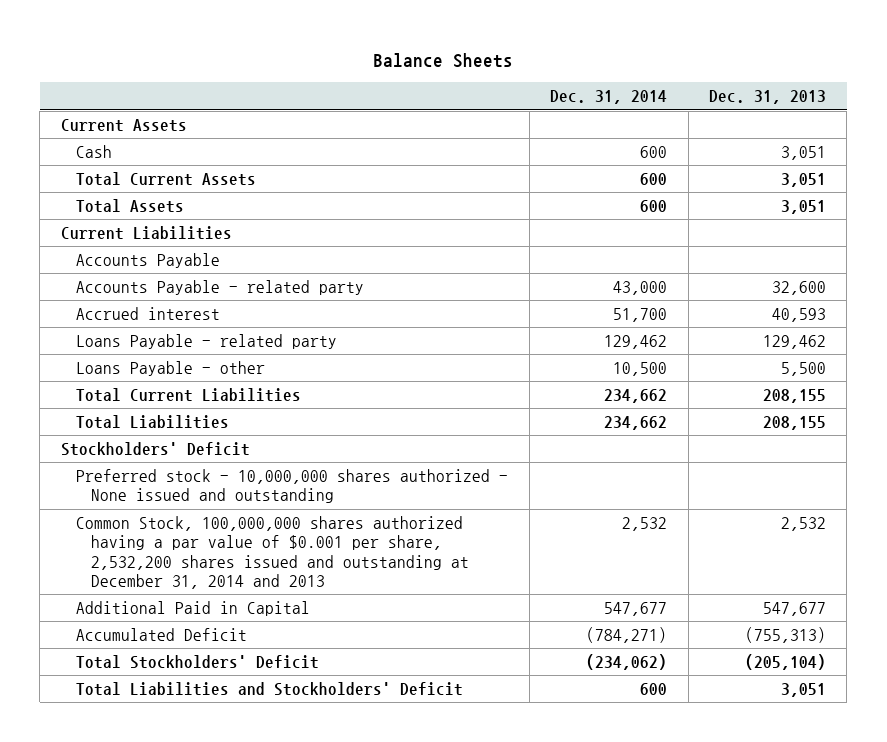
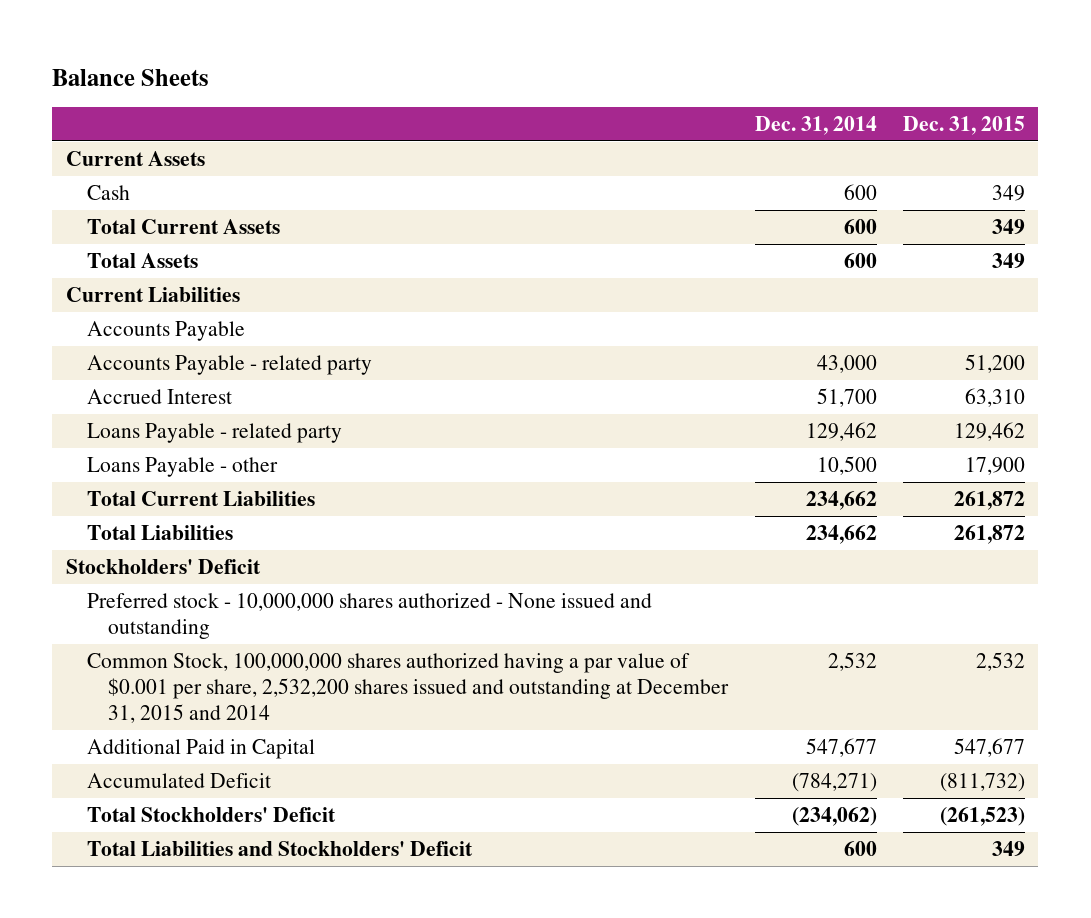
- | Dec. 31, 2014 | Dec. 31, 2013
+ | Dec. 31, 2014 | Dec. 31, 2015
- Accrued interest | 51,700 | 40,593
+ Accrued Interest | 51,700 | 63,310
- Common Stock, 100,000,000 shares authorized having a par value of $0.001 per share, 2,532,200 shares issued and outstanding at December 31, 2014 and 2013 | 2,532 | 2,532
+ Common Stock, 100,000,000 shares authorized having a par value of $0.001 per share, 2,532,200 shares issued and outstanding at December 31, 2015 and 2014 | 2,532 | 2,532

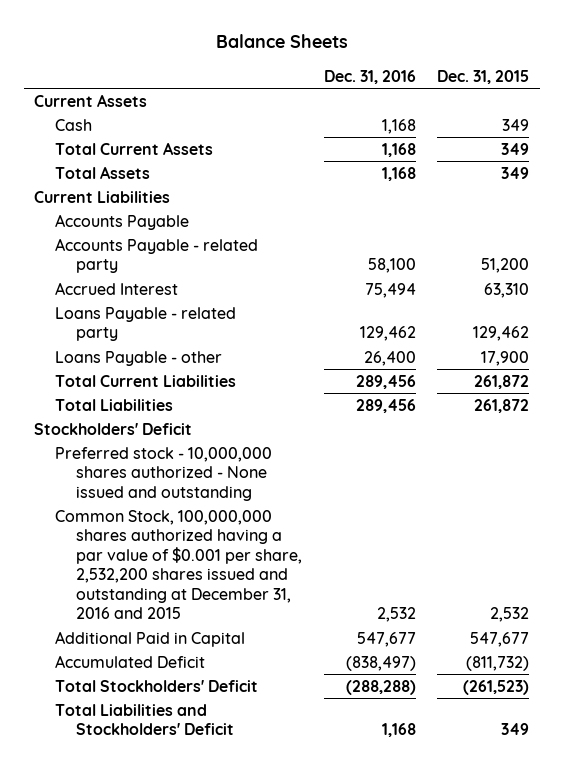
- | Dec. 31, 2014 | Dec. 31, 2015
+ | Dec. 31, 2016 | Dec. 31, 2015
- Common Stock, 100,000,000 shares authorized having a par value of $0.001 per share, 2,532,200 shares issued and outstanding at December 31, 2015 and 2014 | 2,532 | 2,532
+ Common Stock, 100,000,000 shares authorized having a par value of $0.001 per share, 2,532,200 shares issued and outstanding at December 31, 2016 and 2015 | 2,532 | 2,532

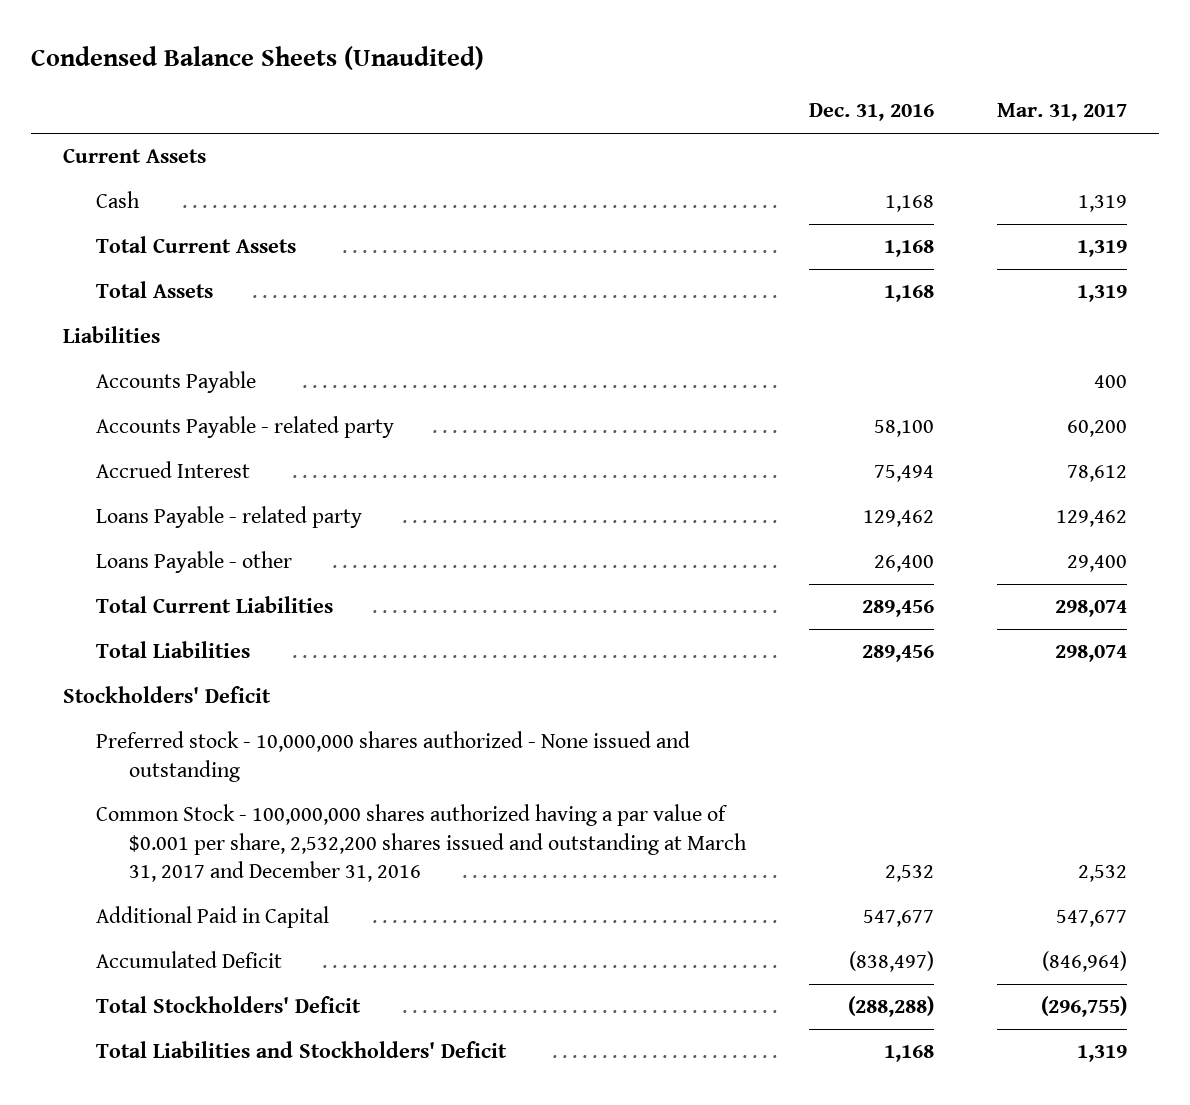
- Balance Sheets
+ Condensed Balance Sheets (Unaudited)
- | Dec. 31, 2016 | Dec. 31, 2015
+ | Dec. 31, 2016 | Mar. 31, 2017
- Current Liabilities
+ Liabilities
- Common Stock, 100,000,000 shares authorized having a par value of $0.001 per share, 2,532,200 shares issued and outstanding at December 31, 2016 and 2015 | 2,532 | 2,532
+ Common Stock - 100,000,000 shares authorized having a par value of $0.001 per share, 2,532,200 shares issued and outstanding at March 31, 2017 and December 31, 2016 | 2,532 | 2,532

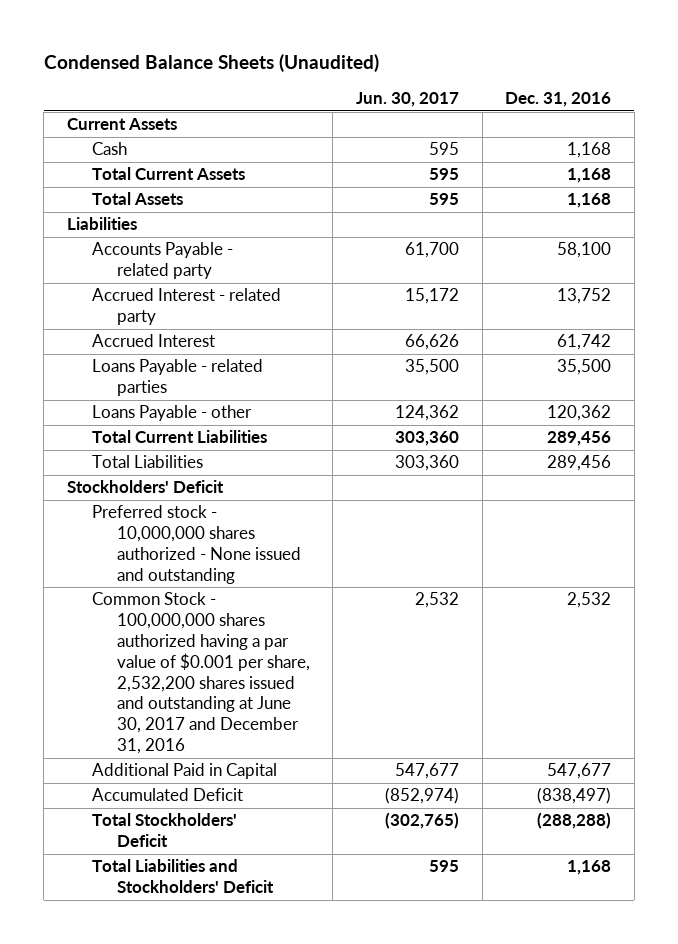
- | Dec. 31, 2016 | Mar. 31, 2017
+ | Jun. 30, 2017 | Dec. 31, 2016
- Accounts Payable | | 400
- Accrued Interest | 75,494 | 78,612
- Loans Payable - related party | 129,462 | 129,462
- Loans Payable - other | 26,400 | 29,400
+ Accrued Interest - related party | 15,172 | 13,752
+ Accrued Interest | 66,626 | 61,742
+ Loans Payable - related parties | 35,500 | 35,500
+ Loans Payable - other | 124,362 | 120,362
- Common Stock - 100,000,000 shares authorized having a par value of $0.001 per share, 2,532,200 shares issued and outstanding at March 31, 2017 and December 31, 2016 | 2,532 | 2,532
+ Common Stock - 100,000,000 shares authorized having a par value of $0.001 per share, 2,532,200 shares issued and outstanding at June 30, 2017 and December 31, 2016 | 2,532 | 2,532

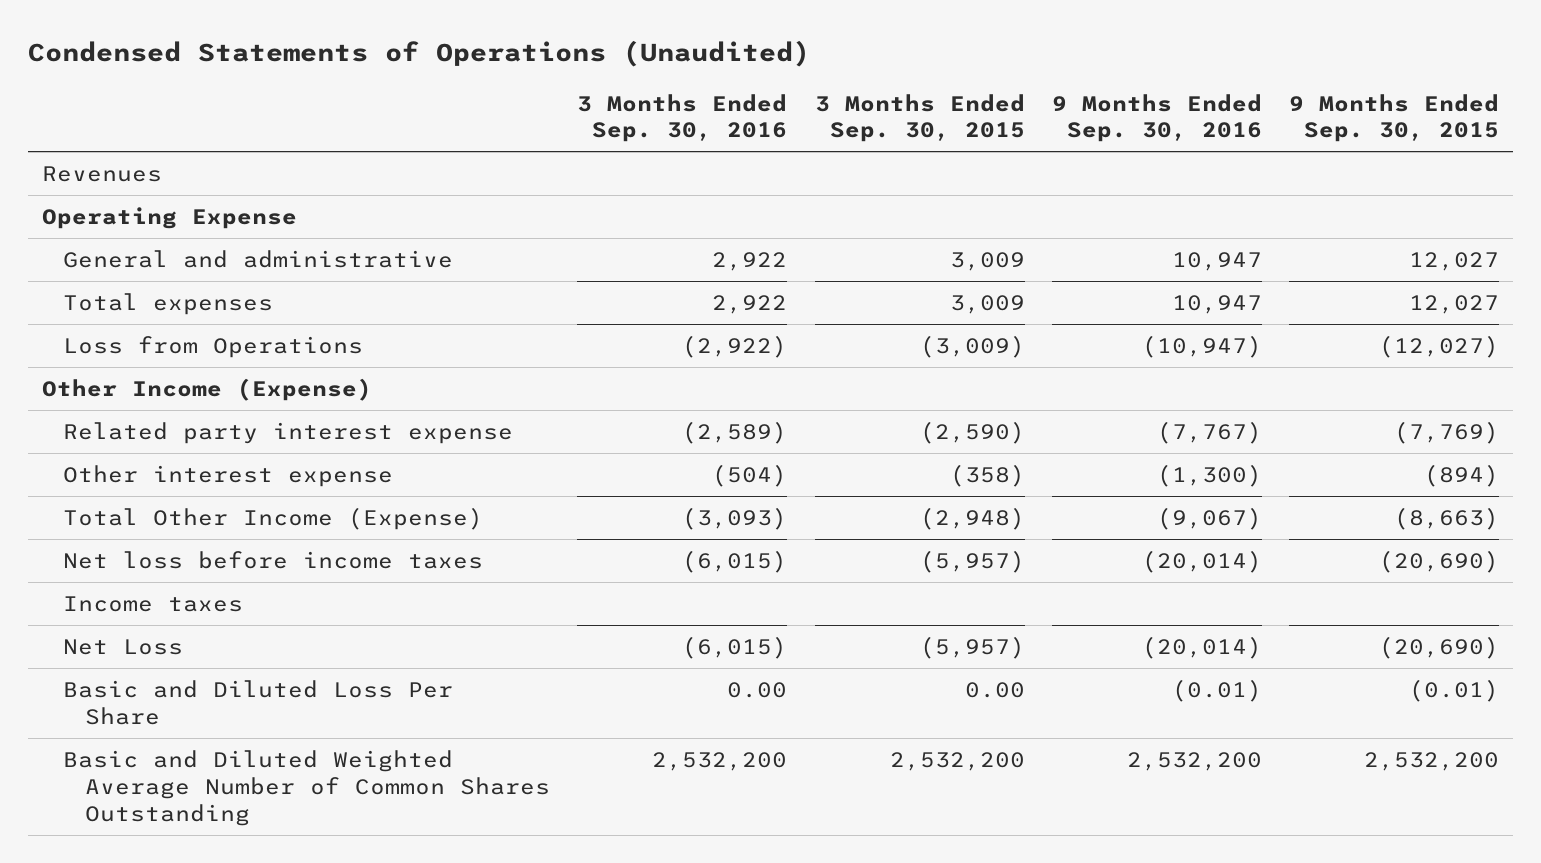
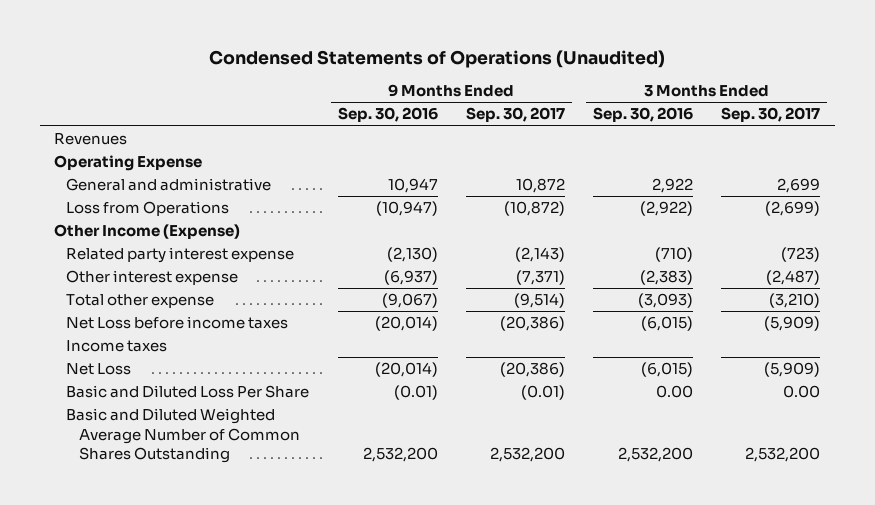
- | 3 Months Ended Sep. 30, 2016 | 3 Months Ended Sep. 30, 2015 | 9 Months Ended Sep. 30, 2016 | 9 Months Ended Sep. 30, 2015
+ | 9 Months Ended Sep. 30, 2016 | 9 Months Ended Sep. 30, 2017 | 3 Months Ended Sep. 30, 2016 | 3 Months Ended Sep. 30, 2017
- Total expenses | 2,922 | 3,009 | 10,947 | 12,027
- Related party interest expense | (2,589) | (2,590) | (7,767) | (7,769)
- Other interest expense | (504) | (358) | (1,300) | (894)
- Total Other Income (Expense) | (3,093) | (2,948) | (9,067) | (8,663)
- Net loss before income taxes | (6,015) | (5,957) | (20,014) | (20,690)
+ Related party interest expense | (2,130) | (2,143) | (710) | (723)
+ Other interest expense | (6,937) | (7,371) | (2,383) | (2,487)
+ Total other expense | (9,067) | (9,514) | (3,093) | (3,210)
+ Net Loss before income taxes | (20,014) | (20,386) | (6,015) | (5,909)

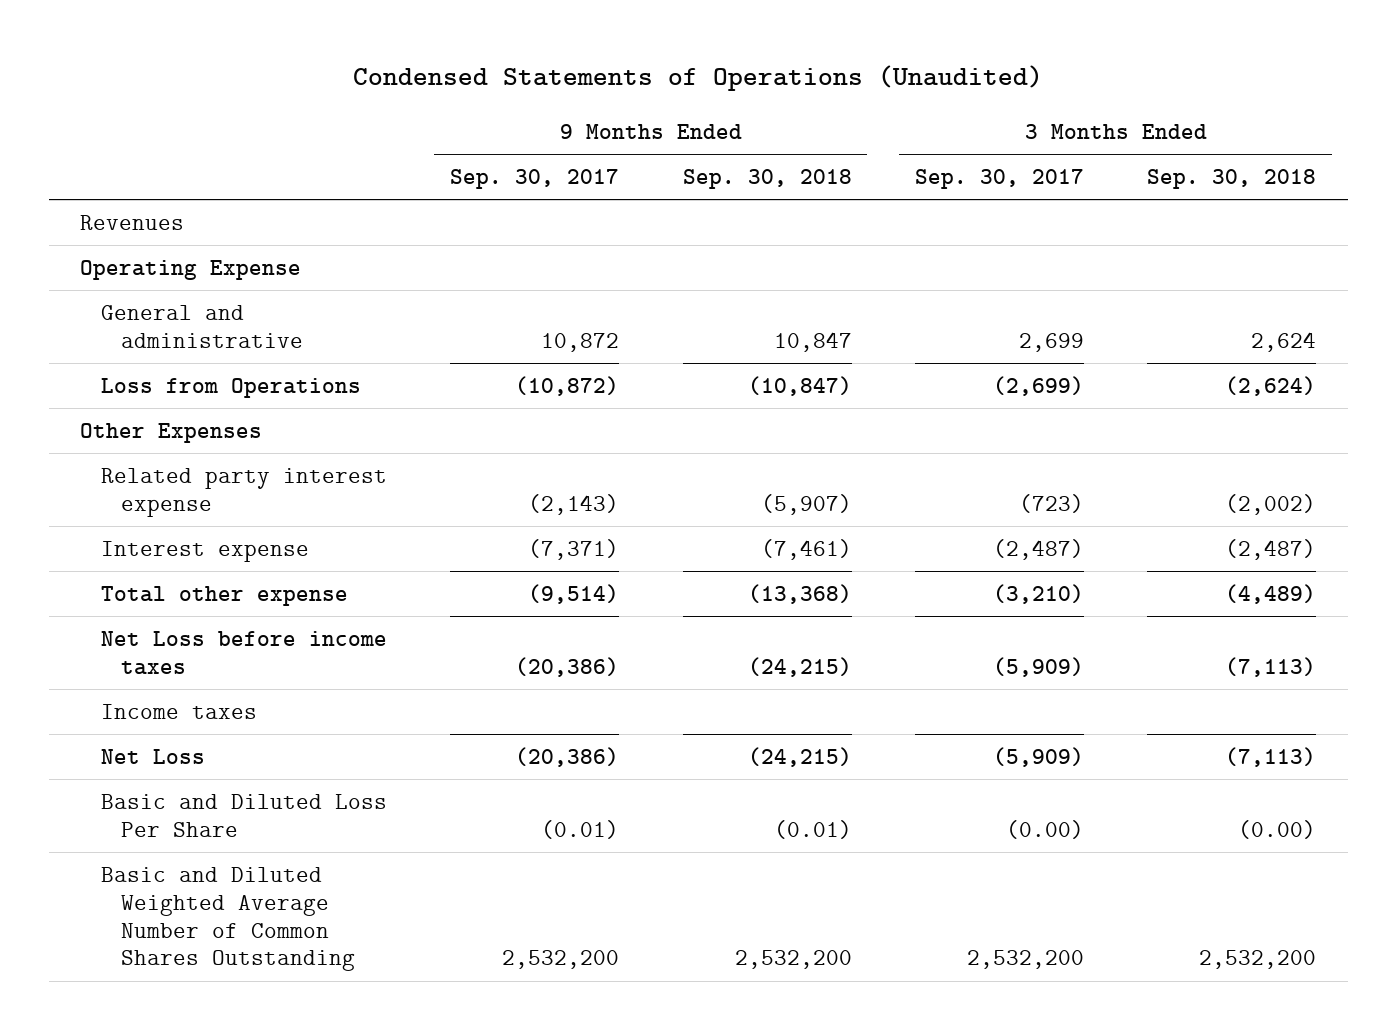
- | 9 Months Ended Sep. 30, 2016 | 9 Months Ended Sep. 30, 2017 | 3 Months Ended Sep. 30, 2016 | 3 Months Ended Sep. 30, 2017
+ | 9 Months Ended Sep. 30, 2017 | 9 Months Ended Sep. 30, 2018 | 3 Months Ended Sep. 30, 2017 | 3 Months Ended Sep. 30, 2018
- Other Income (Expense)
+ Other Expenses
- Other interest expense | (6,937) | (7,371) | (2,383) | (2,487)
+ Interest expense | (7,371) | (7,461) | (2,487) | (2,487)
- Basic and Diluted Loss Per Share | (0.01) | (0.01) | 0.00 | 0.00
+ Basic and Diluted Loss Per Share | (0.01) | (0.01) | (0.00) | (0.00)

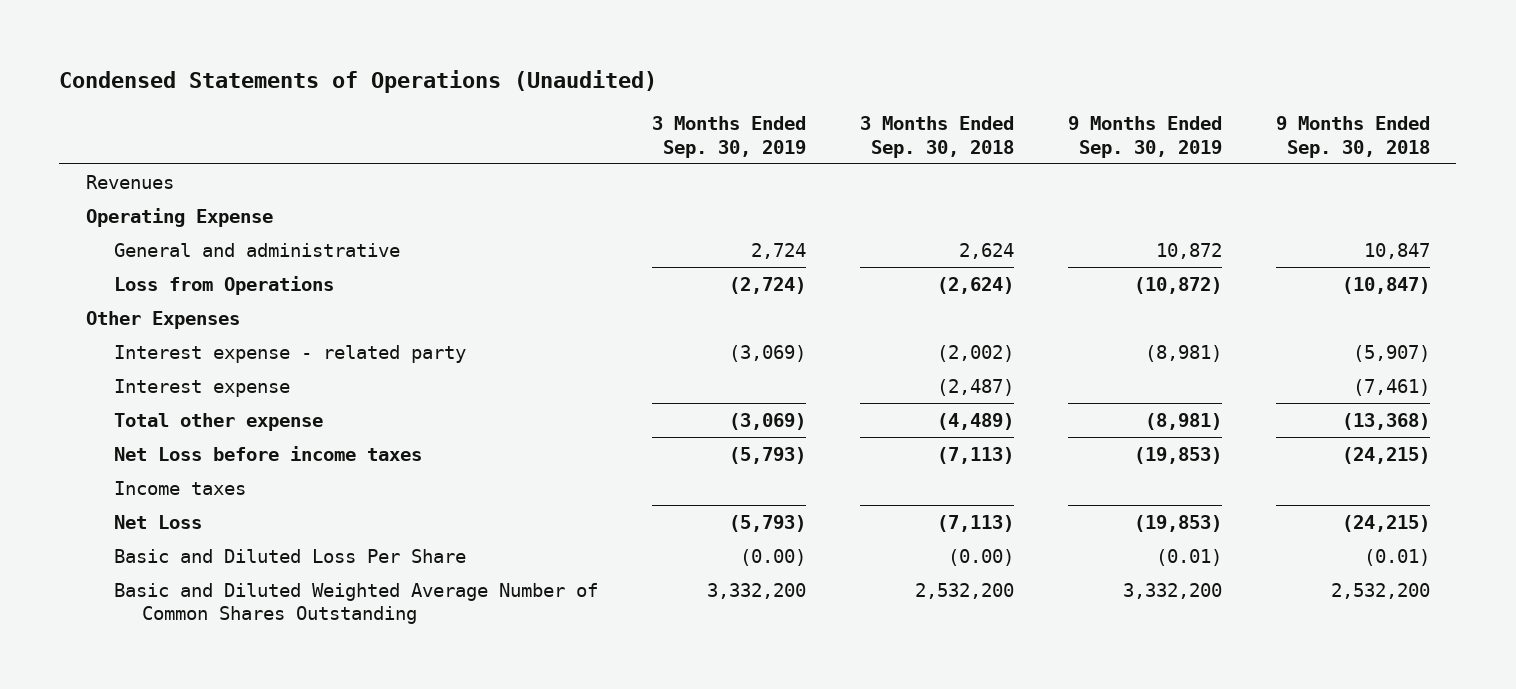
- | 9 Months Ended Sep. 30, 2017 | 9 Months Ended Sep. 30, 2018 | 3 Months Ended Sep. 30, 2017 | 3 Months Ended Sep. 30, 2018
+ | 3 Months Ended Sep. 30, 2019 | 3 Months Ended Sep. 30, 2018 | 9 Months Ended Sep. 30, 2019 | 9 Months Ended Sep. 30, 2018
- Related party interest expense | (2,143) | (5,907) | (723) | (2,002)
+ Interest expense - related party | (3,069) | (2,002) | (8,981) | (5,907)

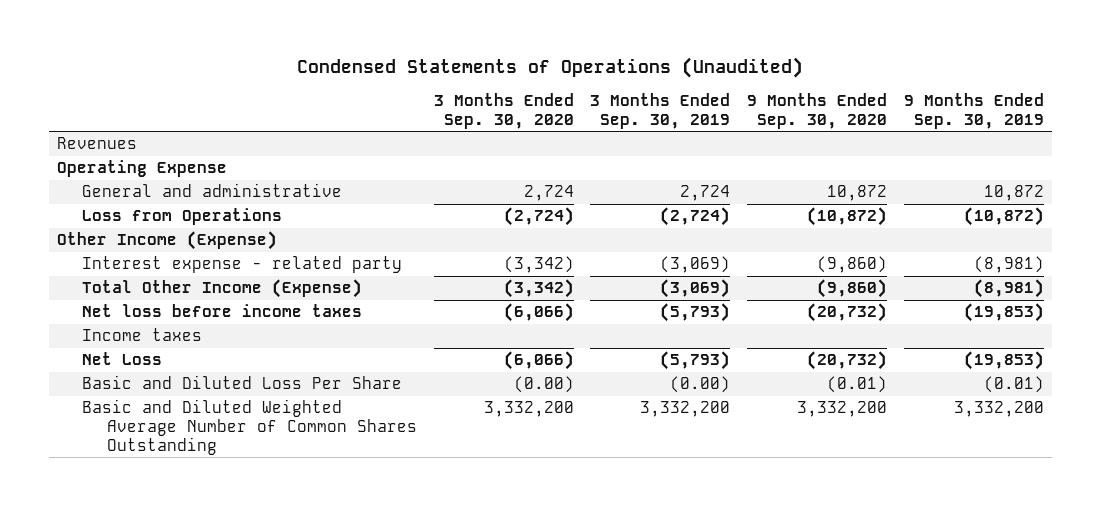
- | 3 Months Ended Sep. 30, 2019 | 3 Months Ended Sep. 30, 2018 | 9 Months Ended Sep. 30, 2019 | 9 Months Ended Sep. 30, 2018
+ | 3 Months Ended Sep. 30, 2020 | 3 Months Ended Sep. 30, 2019 | 9 Months Ended Sep. 30, 2020 | 9 Months Ended Sep. 30, 2019
- Other Expenses
+ Other Income (Expense)
- Interest expense | | (2,487) | | (7,461)
- Total other expense | (3,069) | (4,489) | (8,981) | (13,368)
- Net Loss before income taxes | (5,793) | (7,113) | (19,853) | (24,215)
+ Total Other Income (Expense) | (3,342) | (3,069) | (9,860) | (8,981)
+ Net loss before income taxes | (6,066) | (5,793) | (20,732) | (19,853)

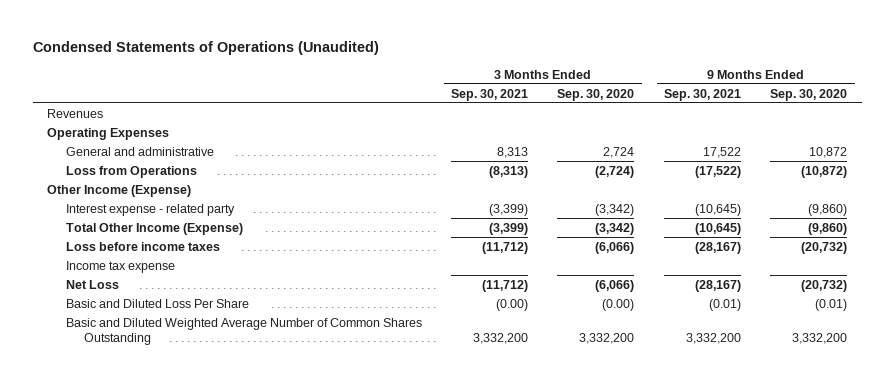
- | 3 Months Ended Sep. 30, 2020 | 3 Months Ended Sep. 30, 2019 | 9 Months Ended Sep. 30, 2020 | 9 Months Ended Sep. 30, 2019
+ | 3 Months Ended Sep. 30, 2021 | 3 Months Ended Sep. 30, 2020 | 9 Months Ended Sep. 30, 2021 | 9 Months Ended Sep. 30, 2020
- Operating Expense
+ Operating Expenses
- Net loss before income taxes | (6,066) | (5,793) | (20,732) | (19,853)
- Income taxes
+ Loss before income taxes | (11,712) | (6,066) | (28,167) | (20,732)
+ Income tax expense

